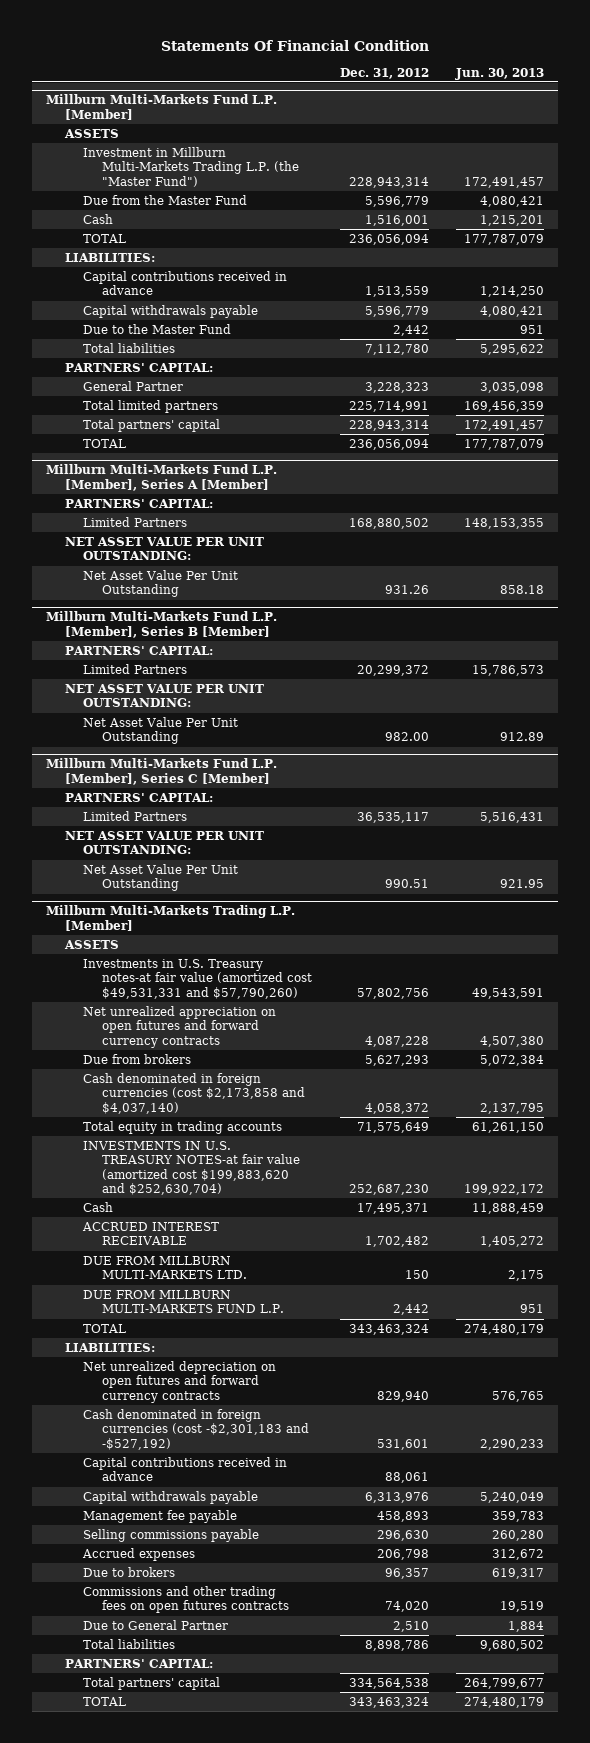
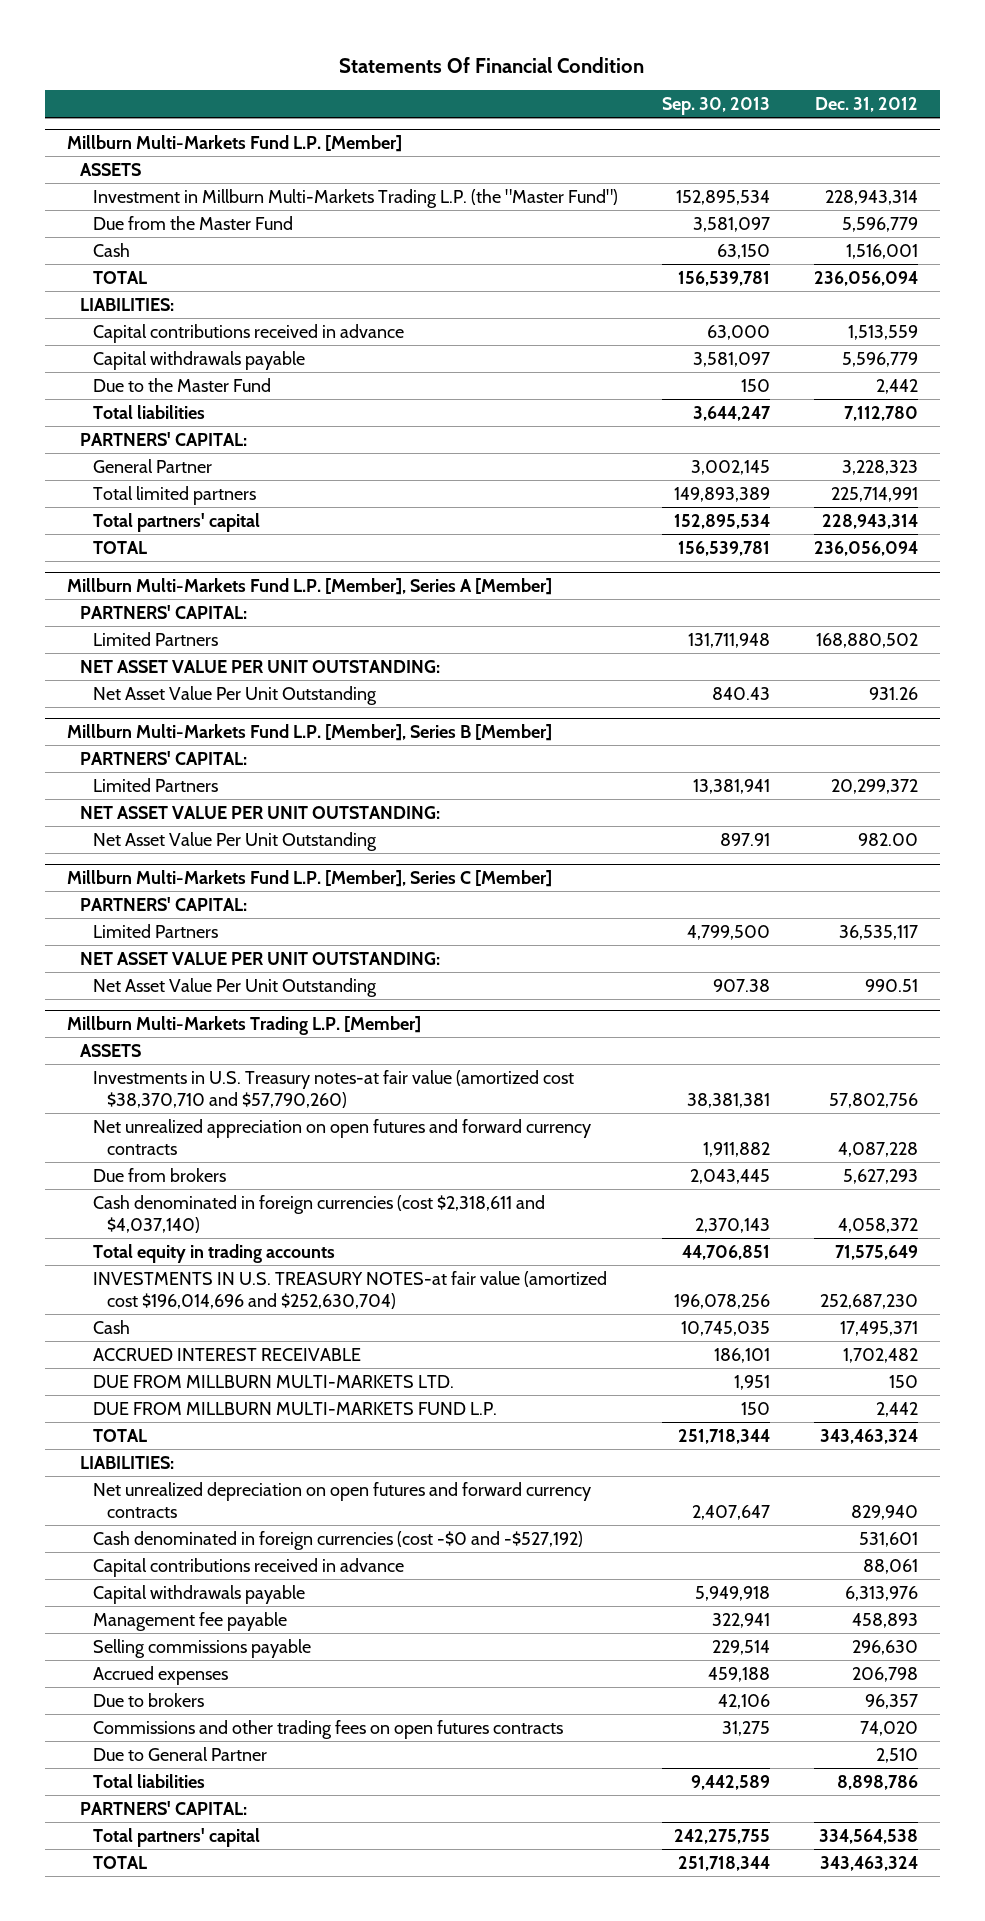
- | Dec. 31, 2012 | Jun. 30, 2013
+ | Sep. 30, 2013 | Dec. 31, 2012
@ Millburn Multi-Markets Trading L.P. [Member]
- Investments in U.S. Treasury notes-at fair value (amortized cost $49,531,331 and $57,790,260) | 57,802,756 | 49,543,591
+ Investments in U.S. Treasury notes-at fair value (amortized cost $38,370,710 and $57,790,260) | 38,381,381 | 57,802,756
- Cash denominated in foreign currencies (cost $2,173,858 and $4,037,140) | 4,058,372 | 2,137,795
+ Cash denominated in foreign currencies (cost $2,318,611 and $4,037,140) | 2,370,143 | 4,058,372
- INVESTMENTS IN U.S. TREASURY NOTES-at fair value (amortized cost $199,883,620 and $252,630,704) | 252,687,230 | 199,922,172
+ INVESTMENTS IN U.S. TREASURY NOTES-at fair value (amortized cost $196,014,696 and $252,630,704) | 196,078,256 | 252,687,230
- Cash denominated in foreign currencies (cost -$2,301,183 and -$527,192) | 531,601 | 2,290,233
+ Cash denominated in foreign currencies (cost -$0 and -$527,192) | | 531,601

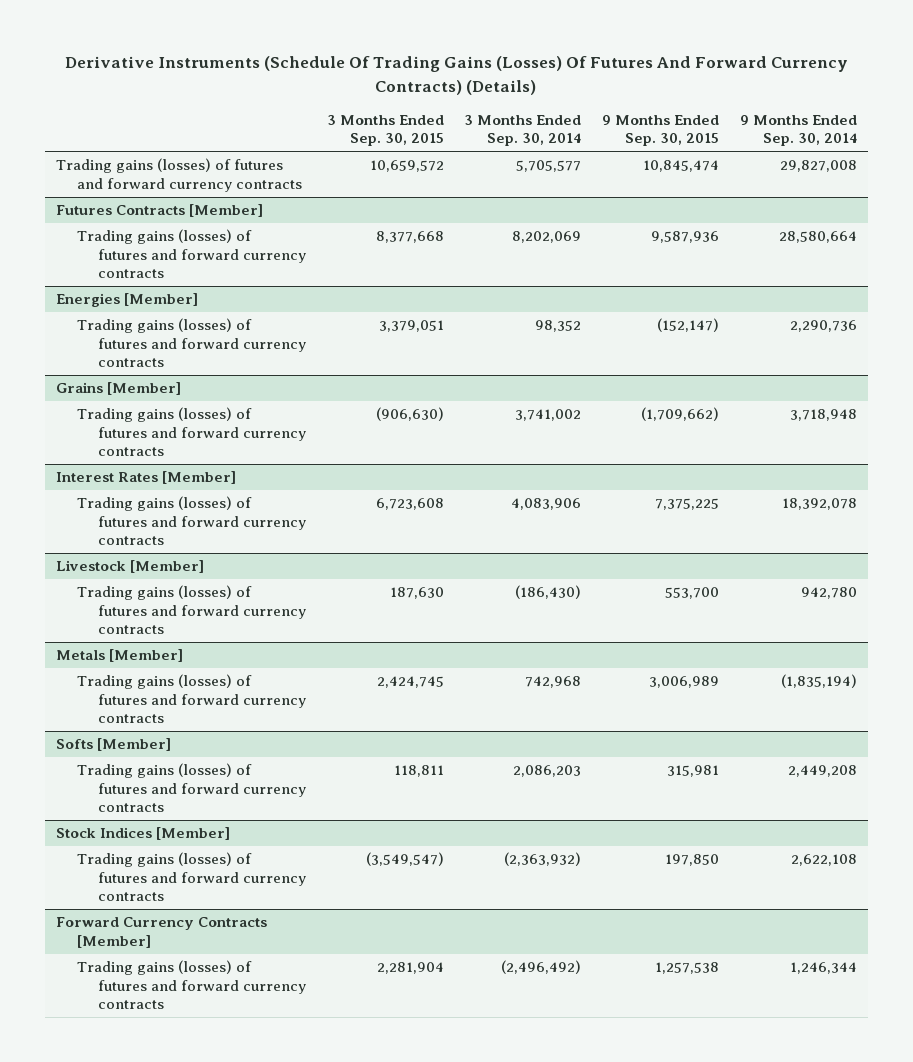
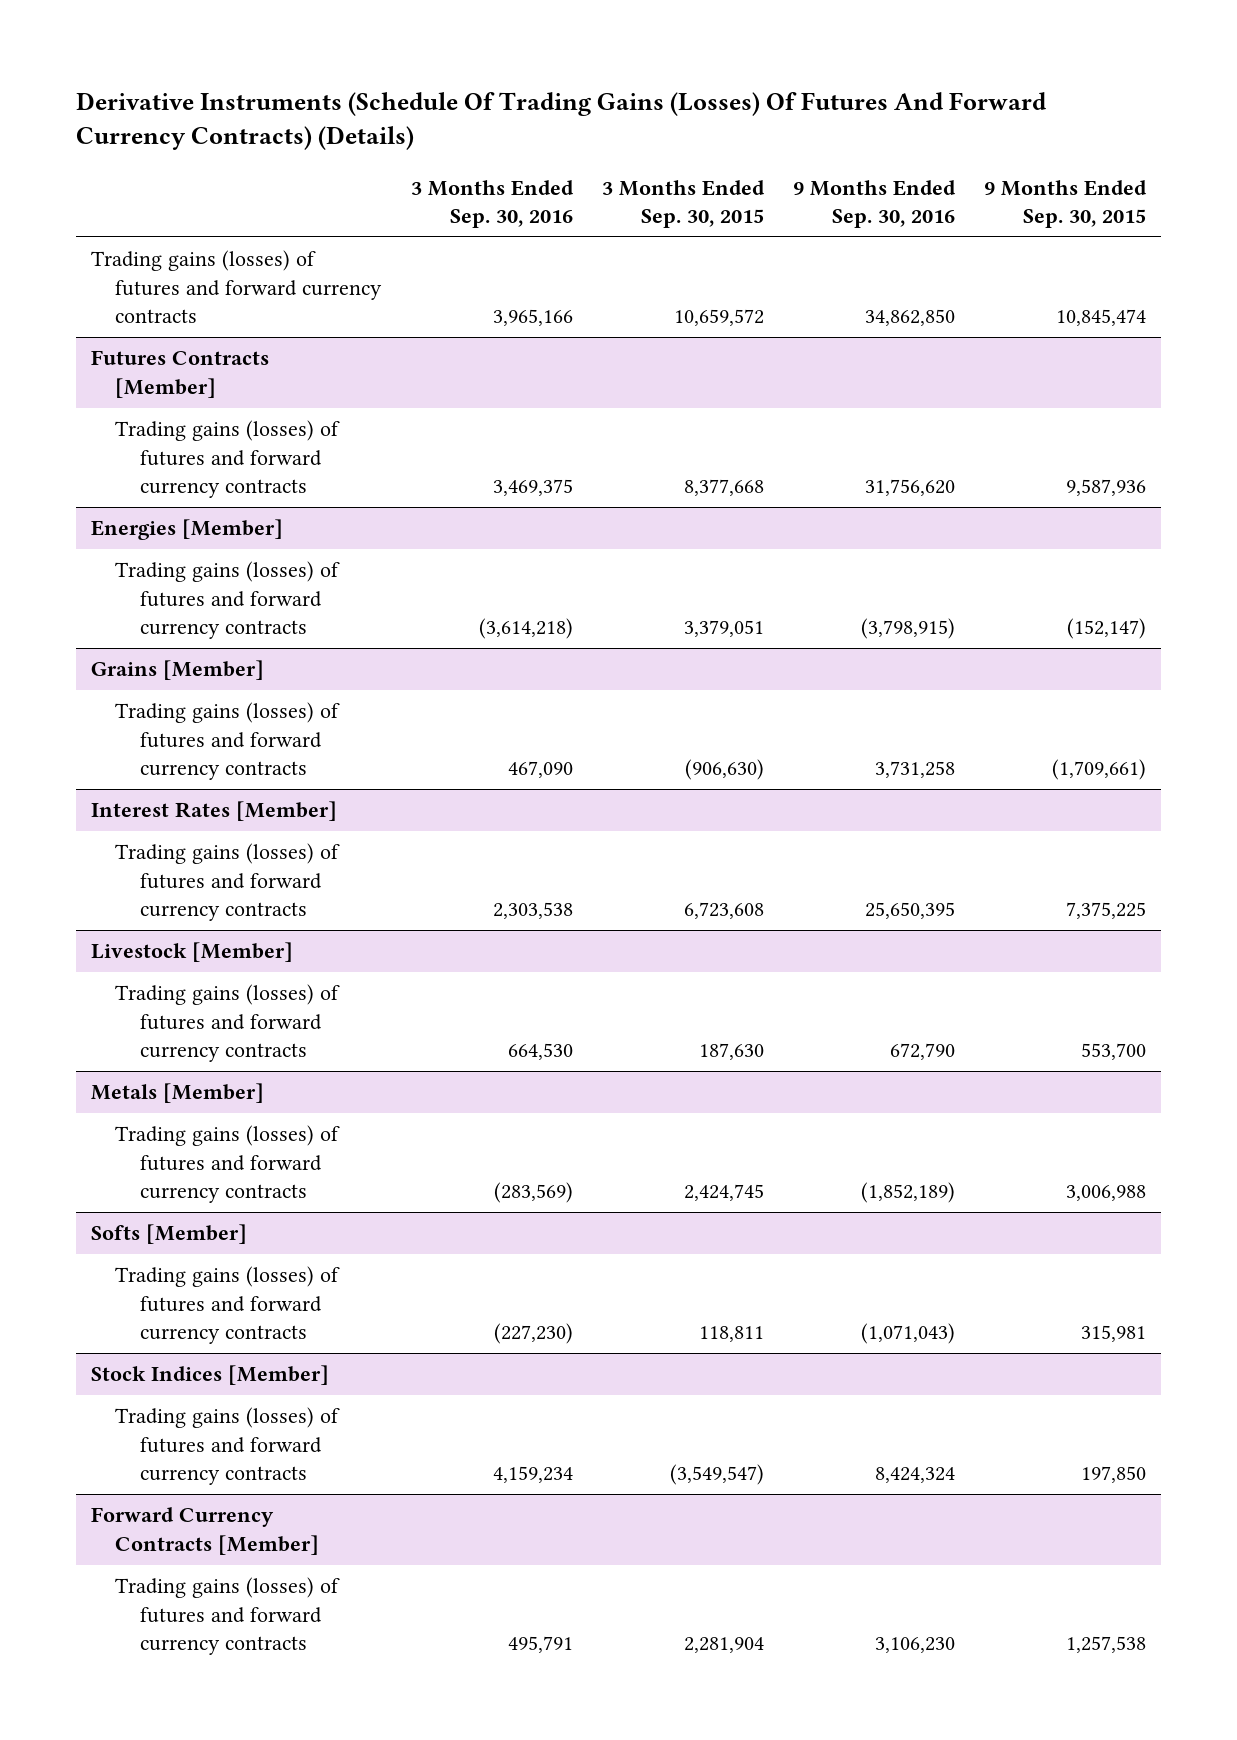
- | 3 Months Ended Sep. 30, 2015 | 3 Months Ended Sep. 30, 2014 | 9 Months Ended Sep. 30, 2015 | 9 Months Ended Sep. 30, 2014
+ | 3 Months Ended Sep. 30, 2016 | 3 Months Ended Sep. 30, 2015 | 9 Months Ended Sep. 30, 2016 | 9 Months Ended Sep. 30, 2015
@ Grains [Member]
- Trading gains (losses) of futures and forward currency contracts | (906,630) | 3,741,002 | (1,709,662) | 3,718,948
+ Trading gains (losses) of futures and forward currency contracts | 467,090 | (906,630) | 3,731,258 | (1,709,661)
@ Metals [Member]
- Trading gains (losses) of futures and forward currency contracts | 2,424,745 | 742,968 | 3,006,989 | (1,835,194)
+ Trading gains (losses) of futures and forward currency contracts | (283,569) | 2,424,745 | (1,852,189) | 3,006,988

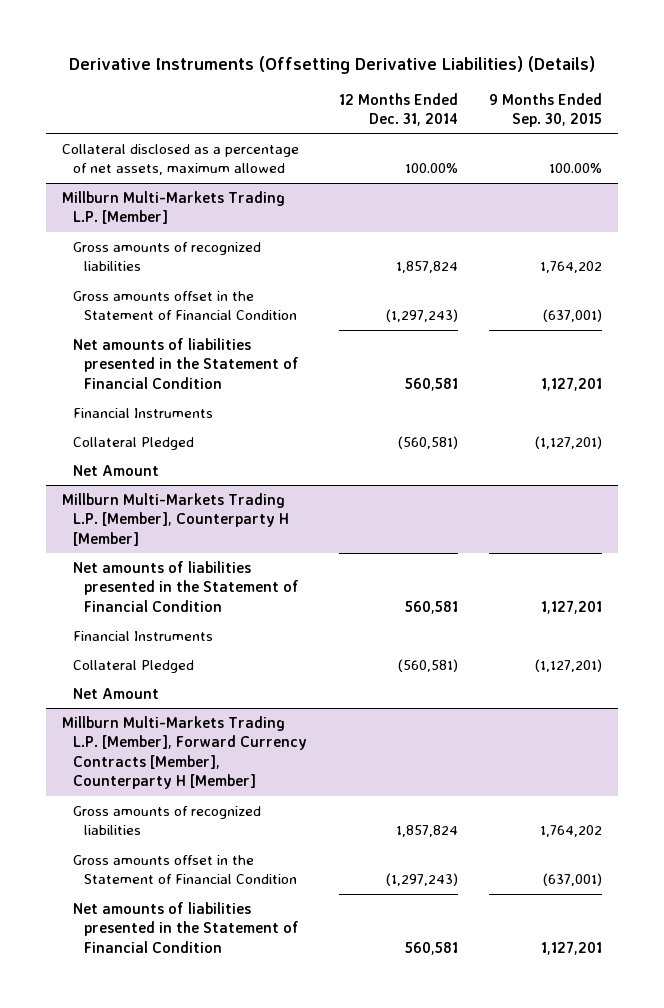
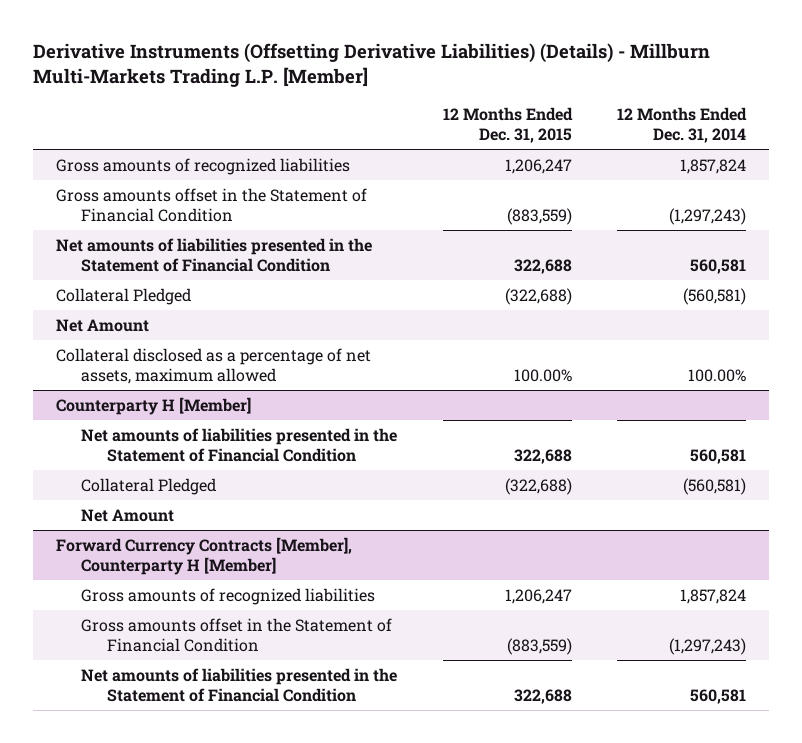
- Derivative Instruments (Offsetting Derivative Liabilities) (Details)
+ Derivative Instruments (Offsetting Derivative Liabilities) (Details) - Millburn Multi-Markets Trading L.P. [Member]
- | 12 Months Ended Dec. 31, 2014 | 9 Months Ended Sep. 30, 2015
+ | 12 Months Ended Dec. 31, 2015 | 12 Months Ended Dec. 31, 2014
- Millburn Multi-Markets Trading L.P. [Member]
- Financial Instruments
- Millburn Multi-Markets Trading L.P. [Member], Counterparty H [Member]
moved down: Collateral disclosed as a percentage of net assets, maximum allowed | 100.00% | 100.00%
+ Counterparty H [Member]
- Financial Instruments
- Millburn Multi-Markets Trading L.P. [Member], Forward Currency Contracts [Member], Counterparty H [Member]
+ Forward Currency Contracts [Member], Counterparty H [Member]

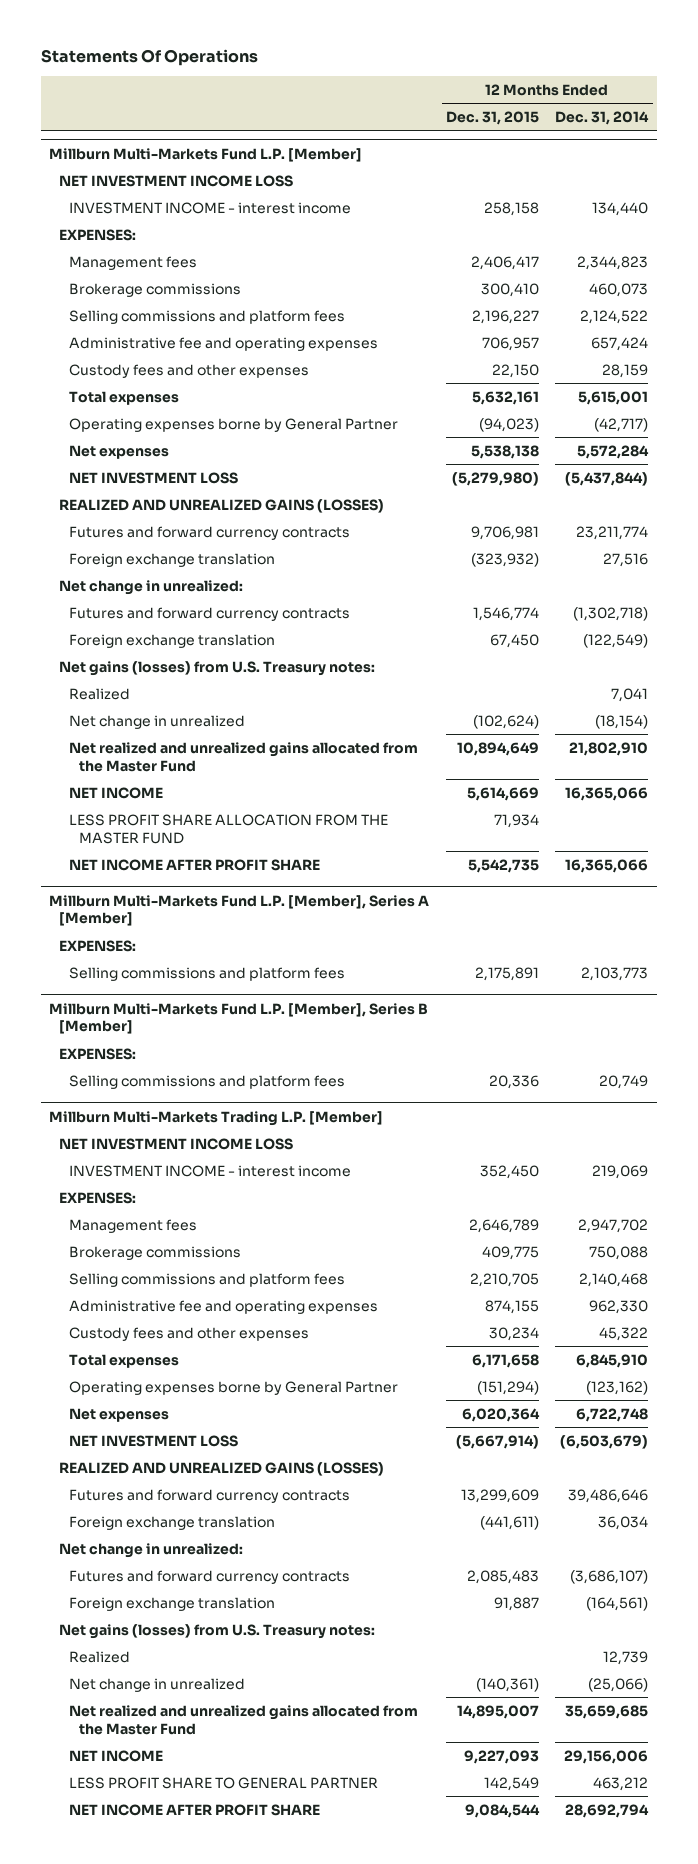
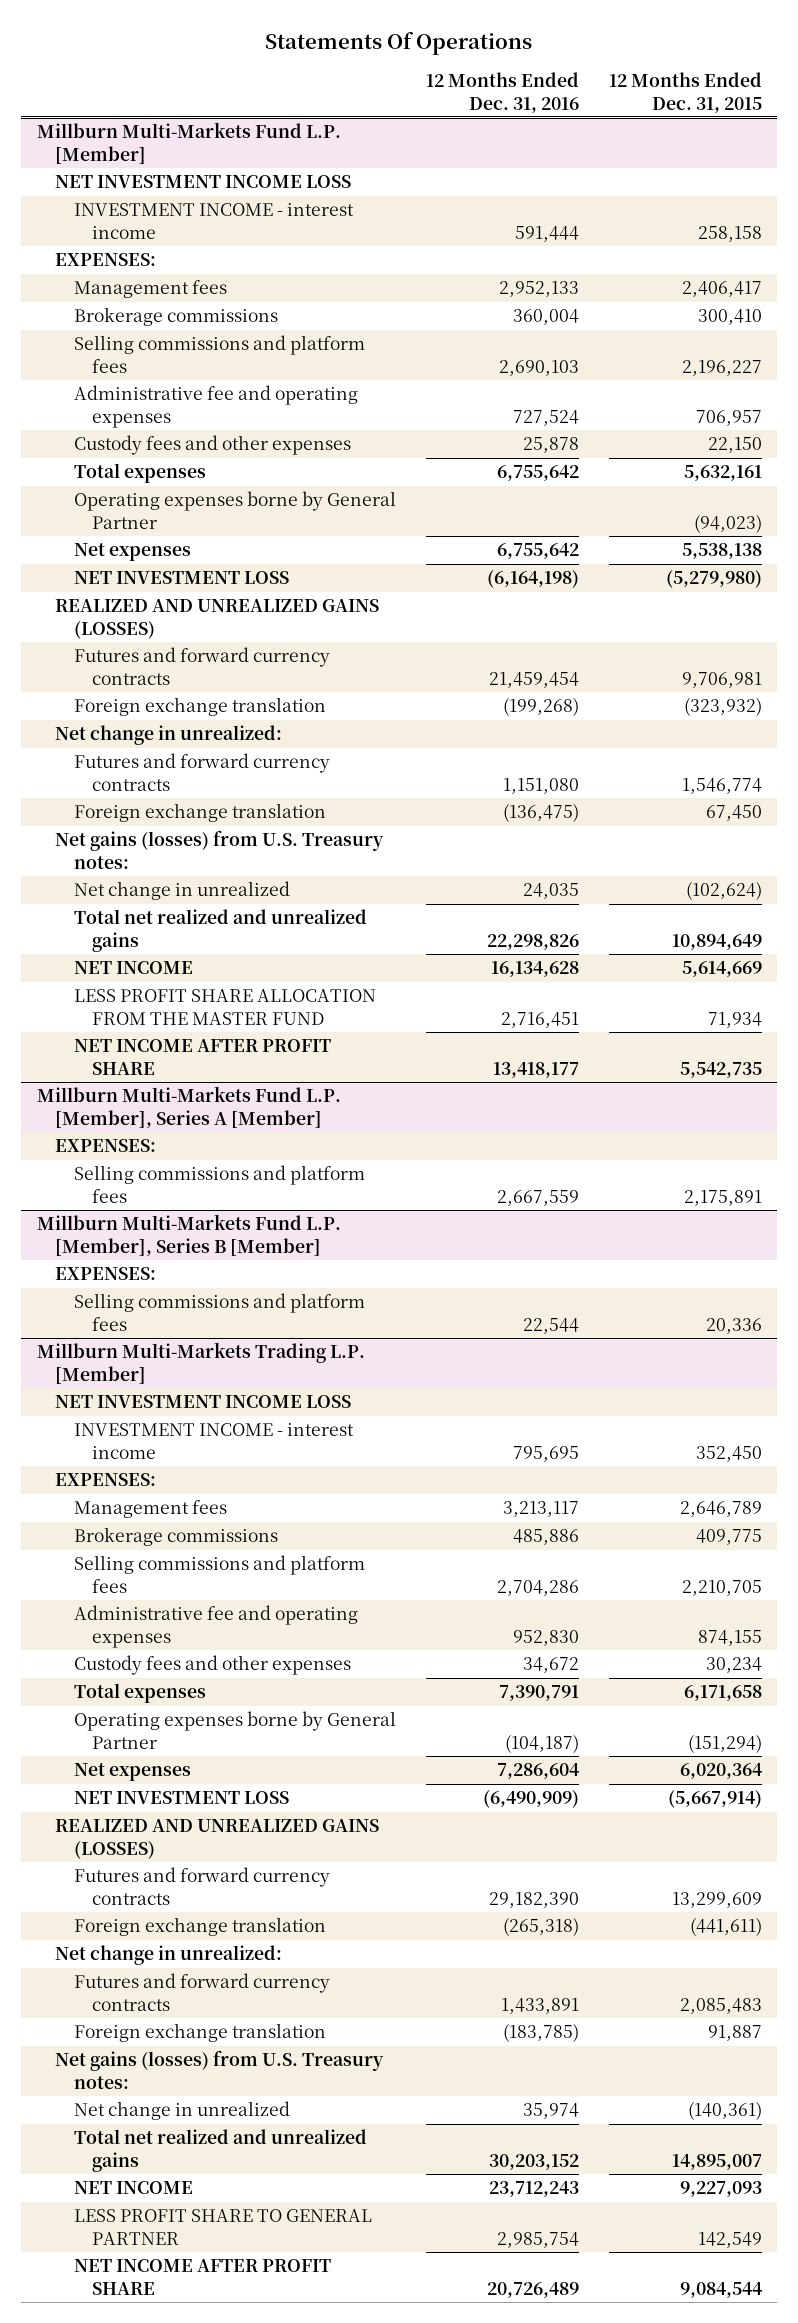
- | 12 Months Ended Dec. 31, 2015 | 12 Months Ended Dec. 31, 2014
+ | 12 Months Ended Dec. 31, 2016 | 12 Months Ended Dec. 31, 2015
@ Millburn Multi-Markets Fund L.P. [Member]
- Realized | | 7,041
- Net realized and unrealized gains allocated from the Master Fund | 10,894,649 | 21,802,910
+ Total net realized and unrealized gains | 22,298,826 | 10,894,649
@ Millburn Multi-Markets Trading L.P. [Member]
- Realized | | 12,739
- Net realized and unrealized gains allocated from the Master Fund | 14,895,007 | 35,659,685
+ Total net realized and unrealized gains | 30,203,152 | 14,895,007

